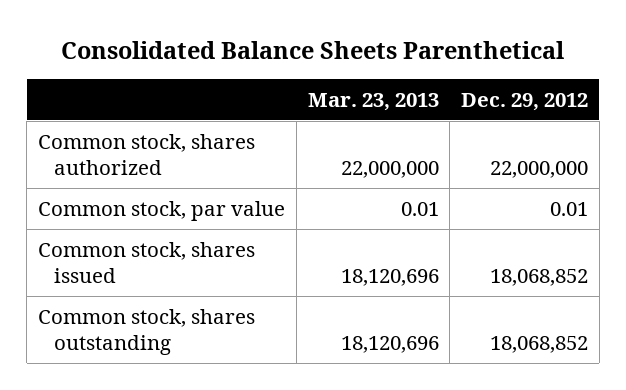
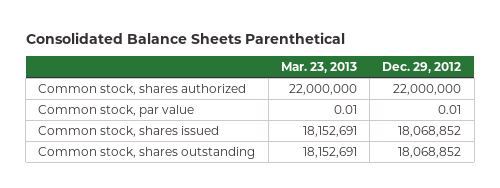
- Common stock, shares issued | 18,120,696 | 18,068,852
- Common stock, shares outstanding | 18,120,696 | 18,068,852
+ Common stock, shares issued | 18,152,691 | 18,068,852
+ Common stock, shares outstanding | 18,152,691 | 18,068,852

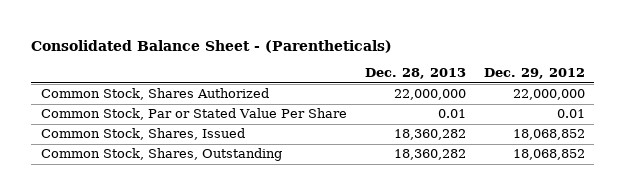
- Consolidated Balance Sheets Parenthetical
+ Consolidated Balance Sheet - (Parentheticals)
- | Mar. 23, 2013 | Dec. 29, 2012
+ | Dec. 28, 2013 | Dec. 29, 2012
- Common stock, shares authorized | 22,000,000 | 22,000,000
- Common stock, par value | 0.01 | 0.01
- Common stock, shares issued | 18,152,691 | 18,068,852
- Common stock, shares outstanding | 18,152,691 | 18,068,852
+ Common Stock, Shares Authorized | 22,000,000 | 22,000,000
+ Common Stock, Par or Stated Value Per Share | 0.01 | 0.01
+ Common Stock, Shares, Issued | 18,360,282 | 18,068,852
+ Common Stock, Shares, Outstanding | 18,360,282 | 18,068,852

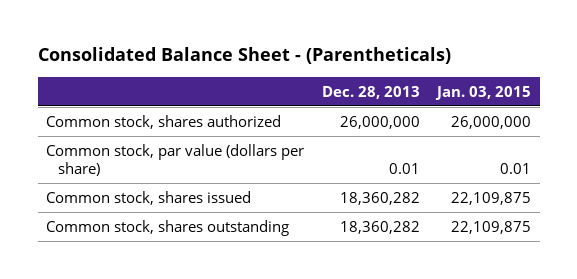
- | Dec. 28, 2013 | Dec. 29, 2012
+ | Dec. 28, 2013 | Jan. 03, 2015
- Common Stock, Shares Authorized | 22,000,000 | 22,000,000
- Common Stock, Par or Stated Value Per Share | 0.01 | 0.01
- Common Stock, Shares, Issued | 18,360,282 | 18,068,852
- Common Stock, Shares, Outstanding | 18,360,282 | 18,068,852
+ Common stock, shares authorized | 26,000,000 | 26,000,000
+ Common stock, par value (dollars per share) | 0.01 | 0.01
+ Common stock, shares issued | 18,360,282 | 22,109,875
+ Common stock, shares outstanding | 18,360,282 | 22,109,875

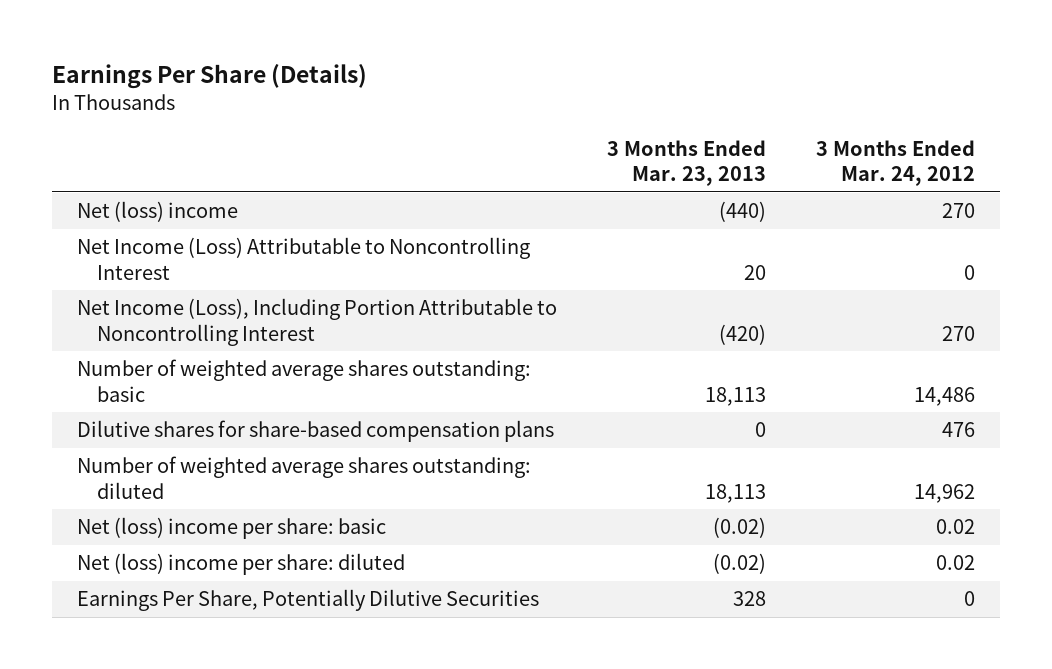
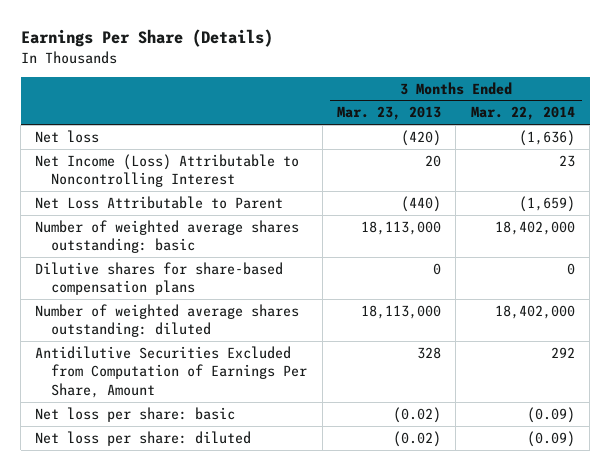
- | 3 Months Ended Mar. 23, 2013 | 3 Months Ended Mar. 24, 2012
+ | 3 Months Ended Mar. 23, 2013 | 3 Months Ended Mar. 22, 2014
- Net (loss) income | (440) | 270
+ Net loss | (420) | (1,636)
- Net Income (Loss), Including Portion Attributable to Noncontrolling Interest | (420) | 270
- Number of weighted average shares outstanding: basic | 18,113 | 14,486
+ Net Loss Attributable to Parent | (440) | (1,659)
+ Number of weighted average shares outstanding: basic | 18,113,000 | 18,402,000
- Number of weighted average shares outstanding: diluted | 18,113 | 14,962
- Net (loss) income per share: basic | (0.02) | 0.02
- Net (loss) income per share: diluted | (0.02) | 0.02
- Earnings Per Share, Potentially Dilutive Securities | 328 | 0
+ Number of weighted average shares outstanding: diluted | 18,113,000 | 18,402,000
+ Antidilutive Securities Excluded from Computation of Earnings Per Share, Amount | 328 | 292
+ Net loss per share: basic | (0.02) | (0.09)
+ Net loss per share: diluted | (0.02) | (0.09)

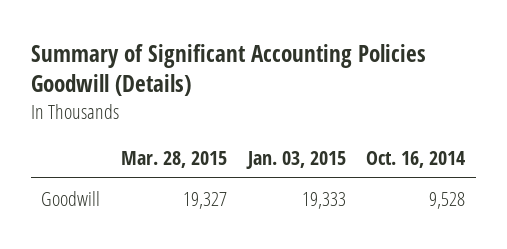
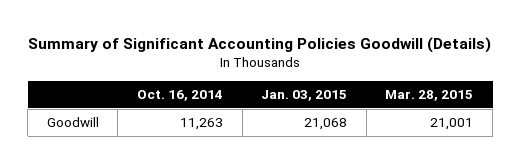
- | Mar. 28, 2015 | Jan. 03, 2015 | Oct. 16, 2014
+ | Oct. 16, 2014 | Jan. 03, 2015 | Mar. 28, 2015
- Goodwill | 19,327 | 19,333 | 9,528
+ Goodwill | 11,263 | 21,068 | 21,001

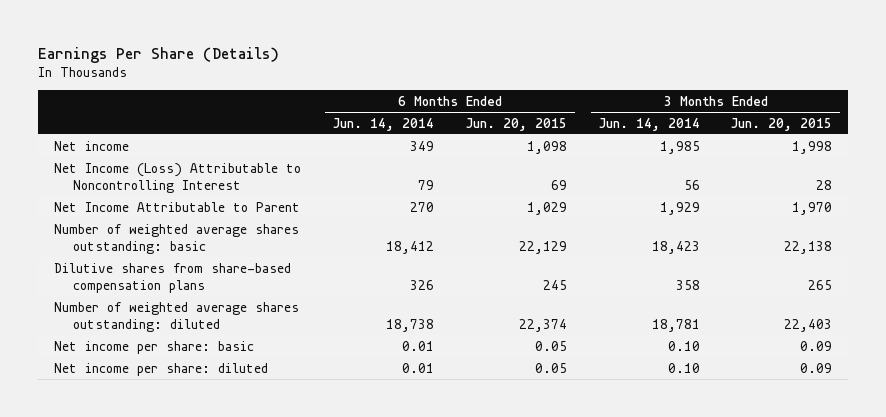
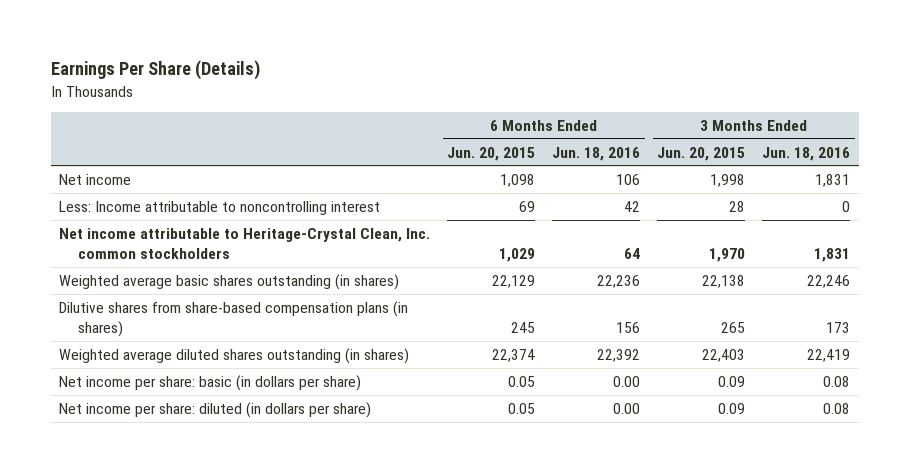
- | 6 Months Ended Jun. 14, 2014 | 6 Months Ended Jun. 20, 2015 | 3 Months Ended Jun. 14, 2014 | 3 Months Ended Jun. 20, 2015
+ | 6 Months Ended Jun. 20, 2015 | 6 Months Ended Jun. 18, 2016 | 3 Months Ended Jun. 20, 2015 | 3 Months Ended Jun. 18, 2016
- Net Income (Loss) Attributable to Noncontrolling Interest | 79 | 69 | 56 | 28
- Net Income Attributable to Parent | 270 | 1,029 | 1,929 | 1,970
- Number of weighted average shares outstanding: basic | 18,412 | 22,129 | 18,423 | 22,138
- Dilutive shares from share-based compensation plans | 326 | 245 | 358 | 265
- Number of weighted average shares outstanding: diluted | 18,738 | 22,374 | 18,781 | 22,403
- Net income per share: basic | 0.01 | 0.05 | 0.10 | 0.09
- Net income per share: diluted | 0.01 | 0.05 | 0.10 | 0.09
+ Less: Income attributable to noncontrolling interest | 69 | 42 | 28 | 0
+ Net income attributable to Heritage-Crystal Clean, Inc. common stockholders | 1,029 | 64 | 1,970 | 1,831
+ Weighted average basic shares outstanding (in shares) | 22,129 | 22,236 | 22,138 | 22,246
+ Dilutive shares from share-based compensation plans (in shares) | 245 | 156 | 265 | 173
+ Weighted average diluted shares outstanding (in shares) | 22,374 | 22,392 | 22,403 | 22,419
+ Net income per share: basic (in dollars per share) | 0.05 | 0.00 | 0.09 | 0.08
+ Net income per share: diluted (in dollars per share) | 0.05 | 0.00 | 0.09 | 0.08

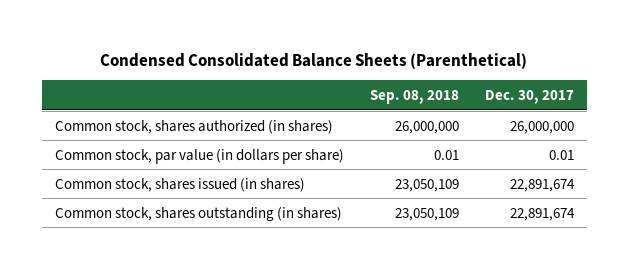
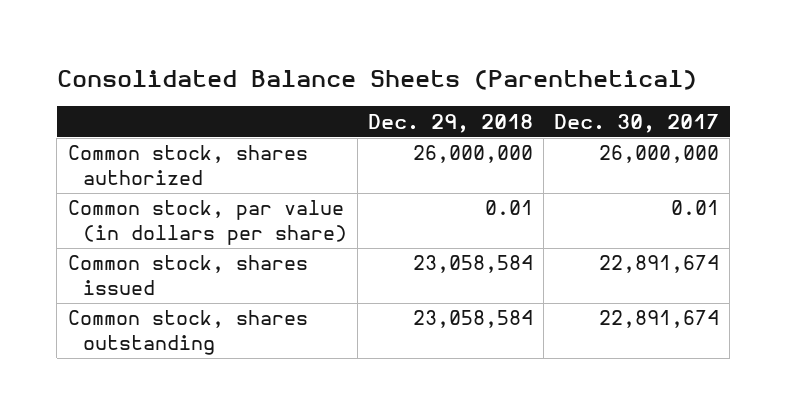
- Condensed Consolidated Balance Sheets (Parenthetical)
+ Consolidated Balance Sheets (Parenthetical)
- | Sep. 08, 2018 | Dec. 30, 2017
+ | Dec. 29, 2018 | Dec. 30, 2017
- Common stock, shares authorized (in shares) | 26,000,000 | 26,000,000
+ Common stock, shares authorized | 26,000,000 | 26,000,000
- Common stock, shares issued (in shares) | 23,050,109 | 22,891,674
- Common stock, shares outstanding (in shares) | 23,050,109 | 22,891,674
+ Common stock, shares issued | 23,058,584 | 22,891,674
+ Common stock, shares outstanding | 23,058,584 | 22,891,674

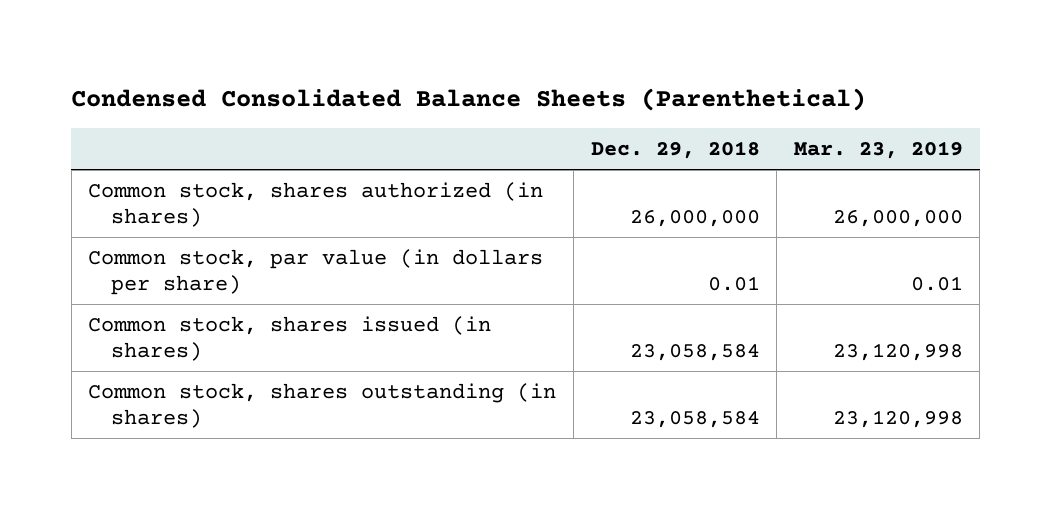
- Consolidated Balance Sheets (Parenthetical)
+ Condensed Consolidated Balance Sheets (Parenthetical)
- | Dec. 29, 2018 | Dec. 30, 2017
+ | Dec. 29, 2018 | Mar. 23, 2019
- Common stock, shares authorized | 26,000,000 | 26,000,000
+ Common stock, shares authorized (in shares) | 26,000,000 | 26,000,000
- Common stock, shares issued | 23,058,584 | 22,891,674
- Common stock, shares outstanding | 23,058,584 | 22,891,674
+ Common stock, shares issued (in shares) | 23,058,584 | 23,120,998
+ Common stock, shares outstanding (in shares) | 23,058,584 | 23,120,998

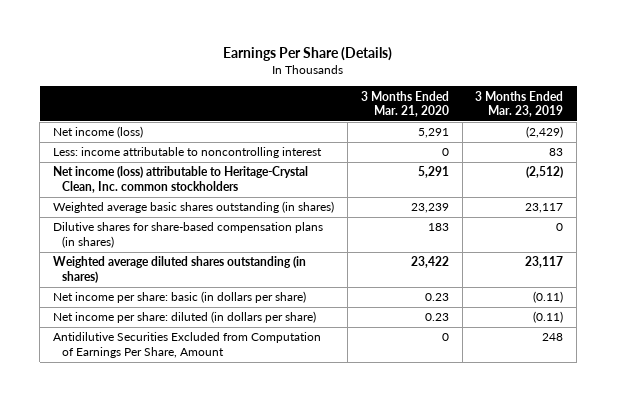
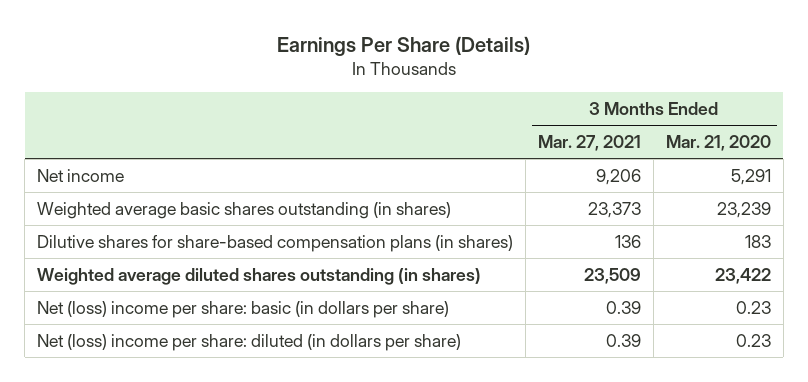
- | 3 Months Ended Mar. 21, 2020 | 3 Months Ended Mar. 23, 2019
+ | 3 Months Ended Mar. 27, 2021 | 3 Months Ended Mar. 21, 2020
- Net income (loss) | 5,291 | (2,429)
- Less: income attributable to noncontrolling interest | 0 | 83
- Net income (loss) attributable to Heritage-Crystal Clean, Inc. common stockholders | 5,291 | (2,512)
+ Net income | 9,206 | 5,291
- Net income per share: basic (in dollars per share) | 0.23 | (0.11)
- Net income per share: diluted (in dollars per share) | 0.23 | (0.11)
- Antidilutive Securities Excluded from Computation of Earnings Per Share, Amount | 0 | 248
+ Net (loss) income per share: basic (in dollars per share) | 0.39 | 0.23
+ Net (loss) income per share: diluted (in dollars per share) | 0.39 | 0.23

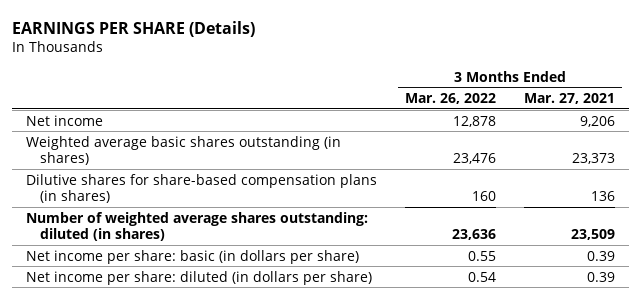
- Earnings Per Share (Details)
+ EARNINGS PER SHARE (Details)
- | 3 Months Ended Mar. 27, 2021 | 3 Months Ended Mar. 21, 2020
+ | 3 Months Ended Mar. 26, 2022 | 3 Months Ended Mar. 27, 2021
- Weighted average diluted shares outstanding (in shares) | 23,509 | 23,422
- Net (loss) income per share: basic (in dollars per share) | 0.39 | 0.23
- Net (loss) income per share: diluted (in dollars per share) | 0.39 | 0.23
+ Number of weighted average shares outstanding: diluted (in shares) | 23,636 | 23,509
+ Net income per share: basic (in dollars per share) | 0.55 | 0.39
+ Net income per share: diluted (in dollars per share) | 0.54 | 0.39

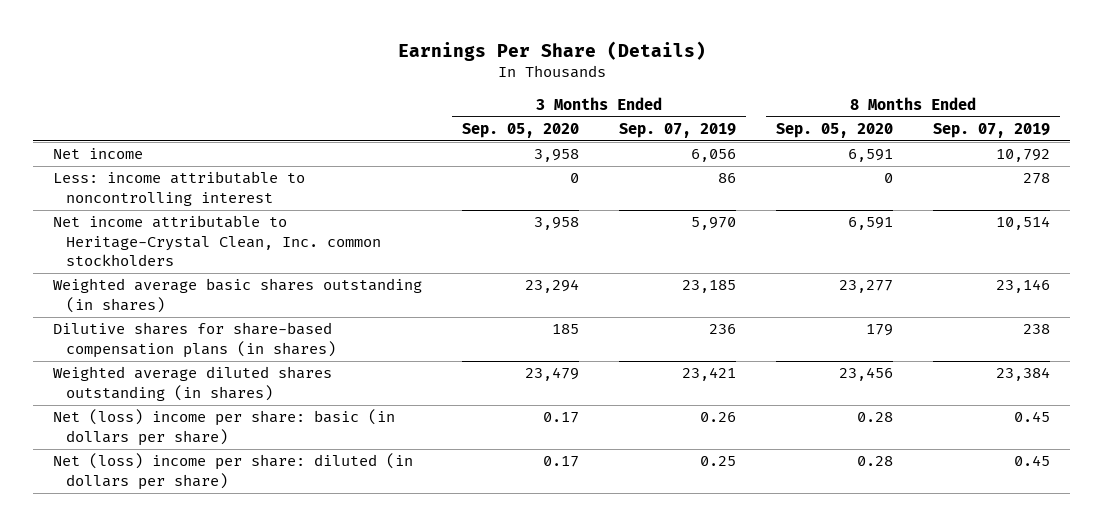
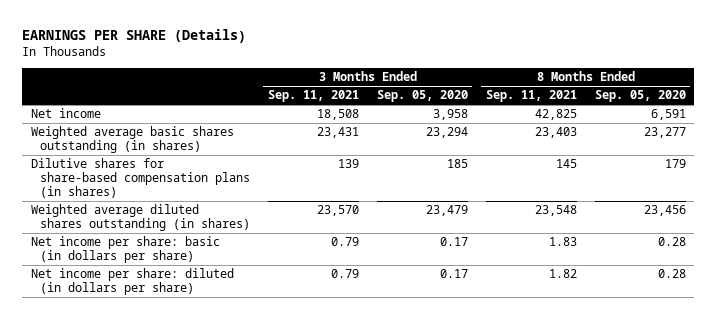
- Earnings Per Share (Details)
+ EARNINGS PER SHARE (Details)
- | 3 Months Ended Sep. 05, 2020 | 3 Months Ended Sep. 07, 2019 | 8 Months Ended Sep. 05, 2020 | 8 Months Ended Sep. 07, 2019
+ | 3 Months Ended Sep. 11, 2021 | 3 Months Ended Sep. 05, 2020 | 8 Months Ended Sep. 11, 2021 | 8 Months Ended Sep. 05, 2020
- Less: income attributable to noncontrolling interest | 0 | 86 | 0 | 278
- Net income attributable to Heritage-Crystal Clean, Inc. common stockholders | 3,958 | 5,970 | 6,591 | 10,514
- Net (loss) income per share: basic (in dollars per share) | 0.17 | 0.26 | 0.28 | 0.45
- Net (loss) income per share: diluted (in dollars per share) | 0.17 | 0.25 | 0.28 | 0.45
+ Net income per share: basic (in dollars per share) | 0.79 | 0.17 | 1.83 | 0.28
+ Net income per share: diluted (in dollars per share) | 0.79 | 0.17 | 1.82 | 0.28

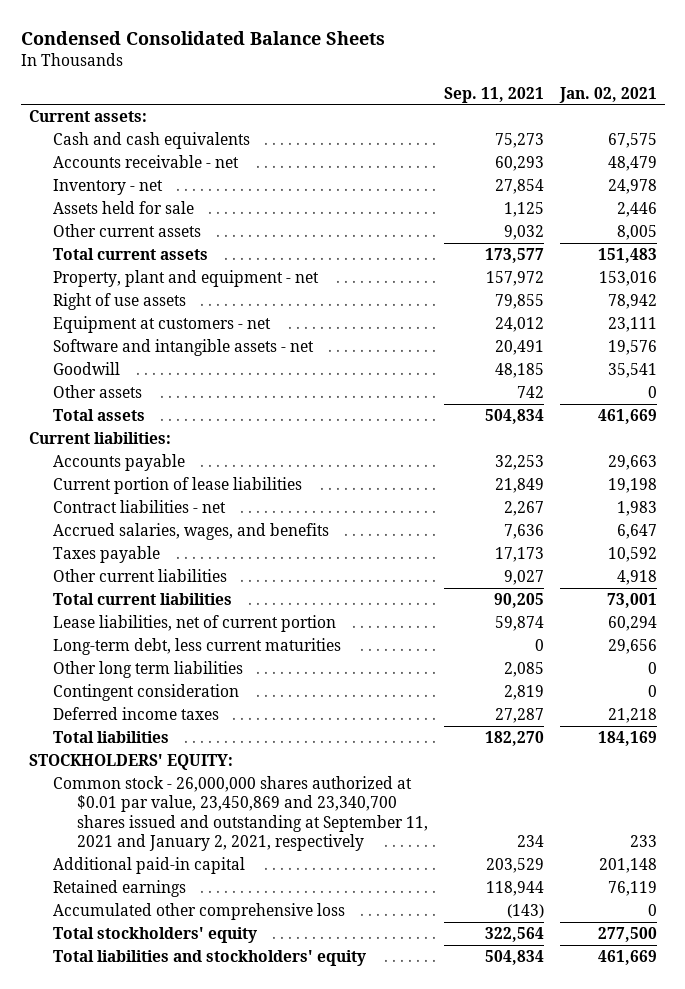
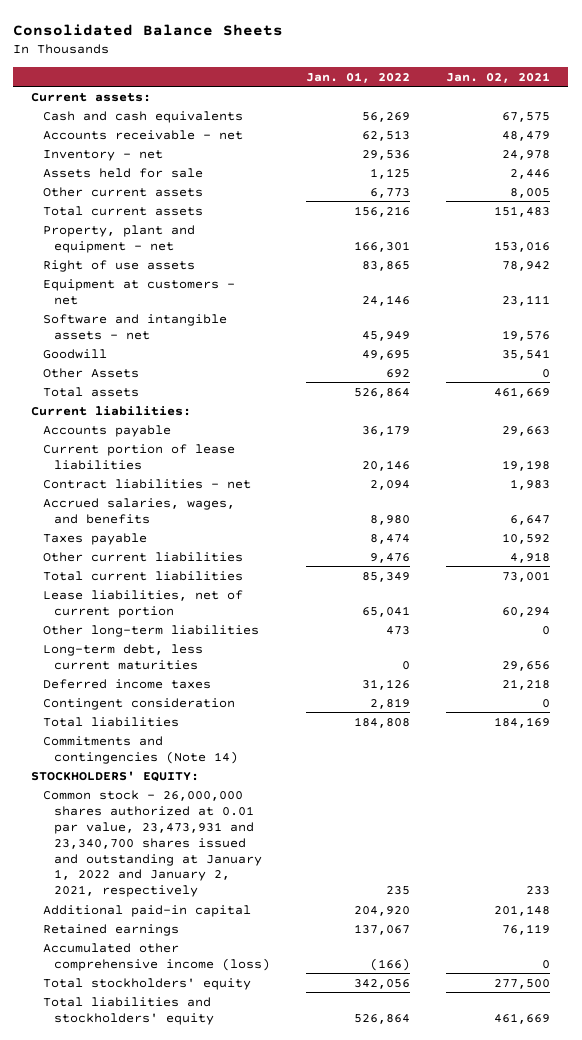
- Condensed Consolidated Balance Sheets
+ Consolidated Balance Sheets
- | Sep. 11, 2021 | Jan. 02, 2021
+ | Jan. 01, 2022 | Jan. 02, 2021
- Other assets | 742 | 0
+ Other Assets | 692 | 0
+ Other long-term liabilities | 473 | 0
- Other long term liabilities | 2,085 | 0
moved down: Contingent consideration | 2,819 | 0
+ Commitments and contingencies (Note 14)
- Common stock - 26,000,000 shares authorized at $0.01 par value, 23,450,869 and 23,340,700 shares issued and outstanding at September 11, 2021 and January 2, 2021, respectively | 234 | 233
+ Common stock - 26,000,000 shares authorized at 0.01 par value, 23,473,931 and 23,340,700 shares issued and outstanding at January 1, 2022 and January 2, 2021, respectively | 235 | 233
- Accumulated other comprehensive loss | (143) | 0
+ Accumulated other comprehensive income (loss) | (166) | 0

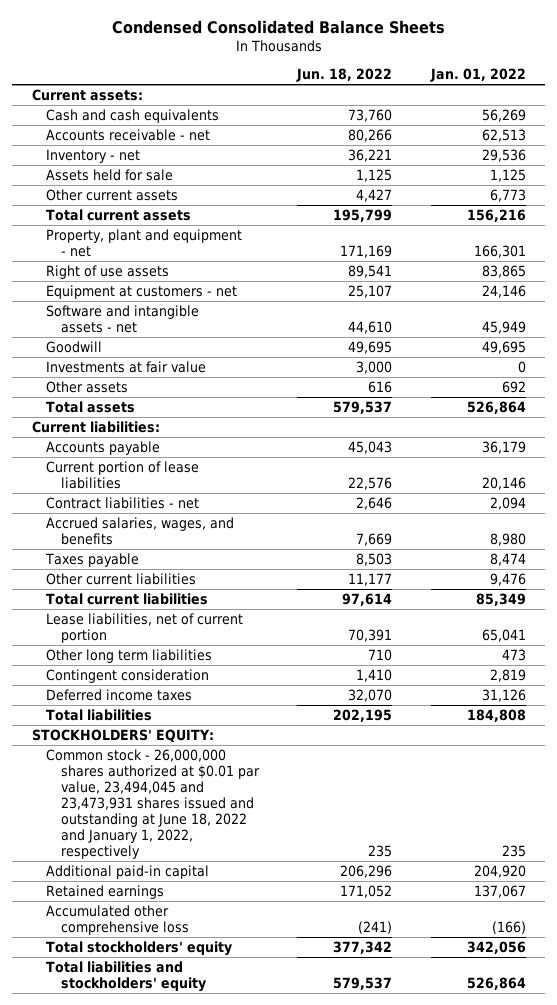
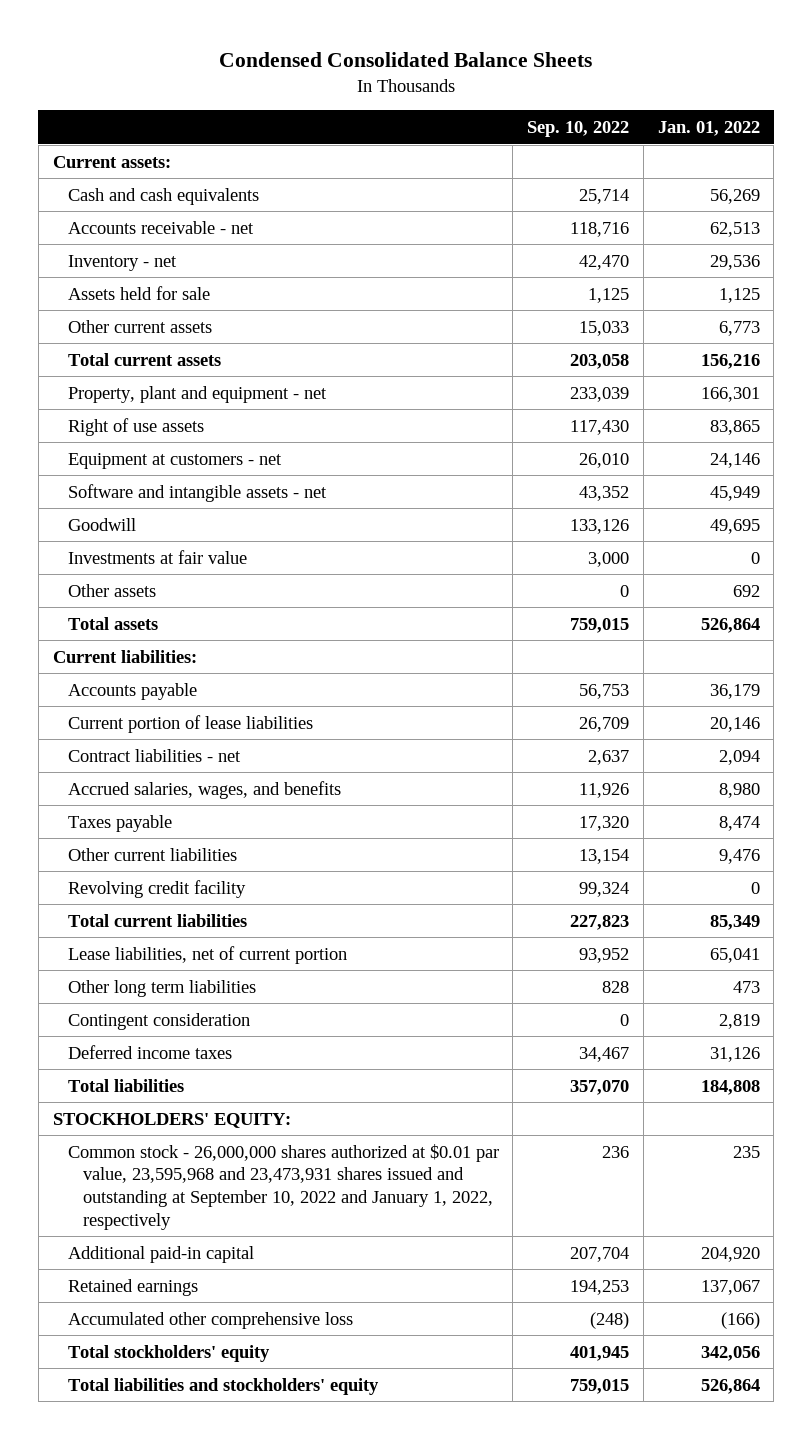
- | Jun. 18, 2022 | Jan. 01, 2022
+ | Sep. 10, 2022 | Jan. 01, 2022
+ Revolving credit facility | 99,324 | 0
- Common stock - 26,000,000 shares authorized at $0.01 par value, 23,494,045 and 23,473,931 shares issued and outstanding at June 18, 2022 and January 1, 2022, respectively | 235 | 235
+ Common stock - 26,000,000 shares authorized at $0.01 par value, 23,595,968 and 23,473,931 shares issued and outstanding at September 10, 2022 and January 1, 2022, respectively | 236 | 235

